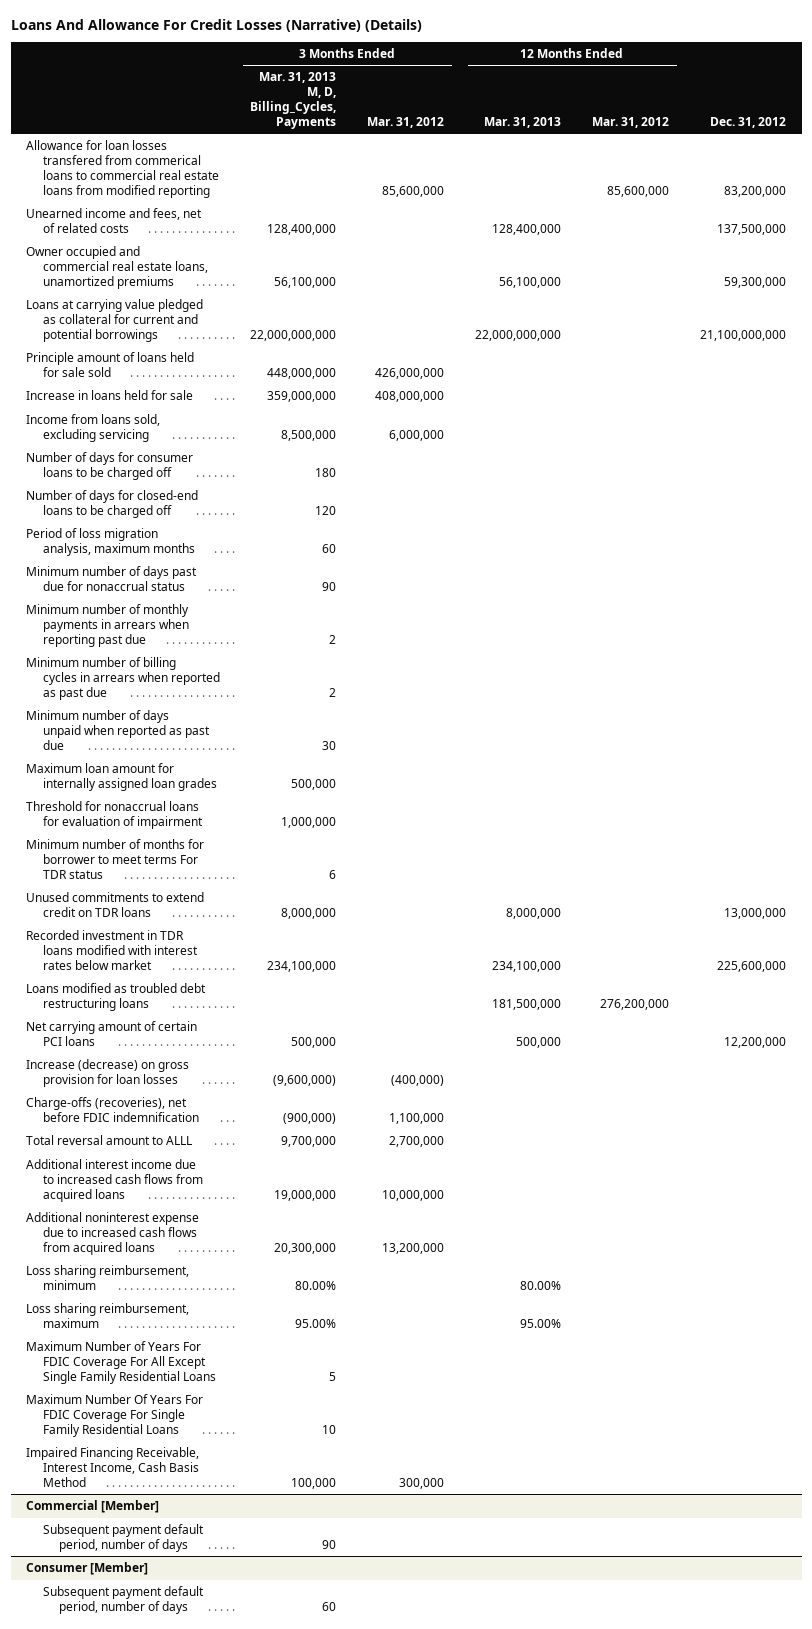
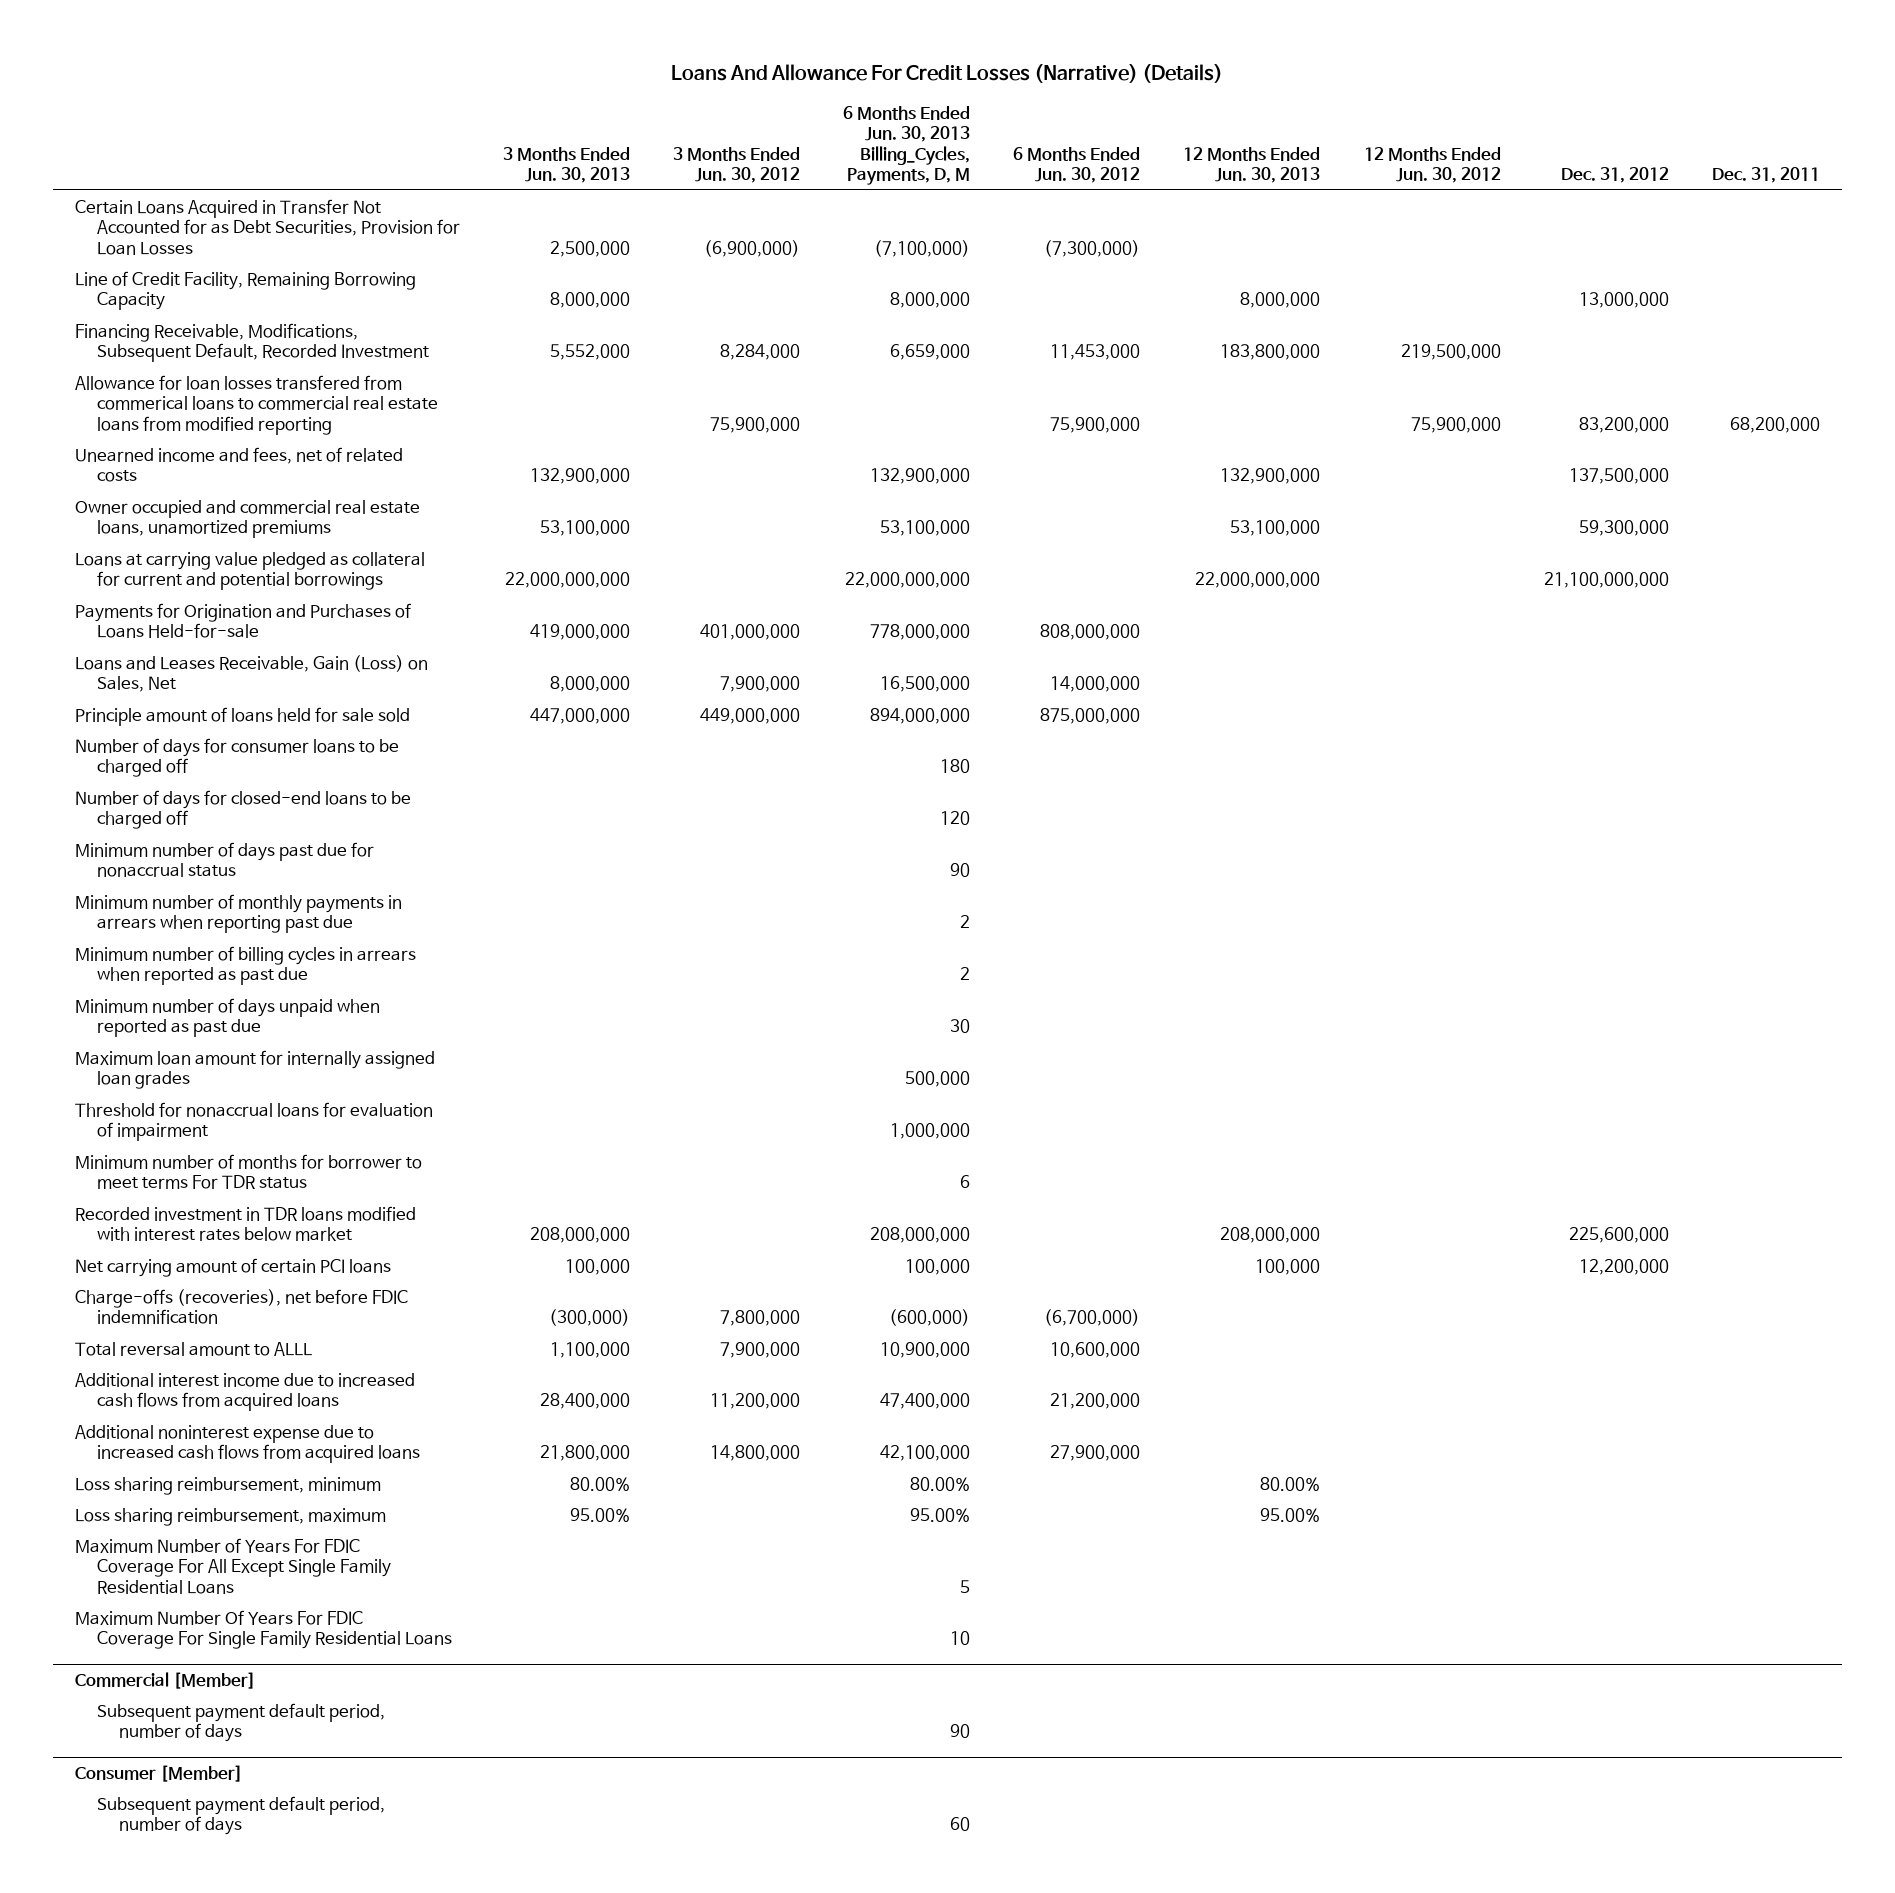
- | 3 Months Ended Mar. 31, 2013 M, D, Billing_Cycles, Payments | 3 Months Ended Mar. 31, 2012 | 12 Months Ended Mar. 31, 2013 | 12 Months Ended Mar. 31, 2012 | Dec. 31, 2012
+ | 3 Months Ended Jun. 30, 2013 | 3 Months Ended Jun. 30, 2012 | 6 Months Ended Jun. 30, 2013 Billing_Cycles, Payments, D, M | 6 Months Ended Jun. 30, 2012 | 12 Months Ended Jun. 30, 2013 | 12 Months Ended Jun. 30, 2012 | Dec. 31, 2012 | Dec. 31, 2011
+ Certain Loans Acquired in Transfer Not Accounted for as Debt Securities, Provision for Loan Losses | 2,500,000 | (6,900,000) | (7,100,000) | (7,300,000) | | | |
+ Line of Credit Facility, Remaining Borrowing Capacity | 8,000,000 | | 8,000,000 | | 8,000,000 | | 13,000,000 |
+ Financing Receivable, Modifications, Subsequent Default, Recorded Investment | 5,552,000 | 8,284,000 | 6,659,000 | 11,453,000 | 183,800,000 | 219,500,000 | |
+ Payments for Origination and Purchases of Loans Held-for-sale | 419,000,000 | 401,000,000 | 778,000,000 | 808,000,000 | | | |
+ Loans and Leases Receivable, Gain (Loss) on Sales, Net | 8,000,000 | 7,900,000 | 16,500,000 | 14,000,000 | | | |
- Increase in loans held for sale | 359,000,000 | 408,000,000 | | |
- Income from loans sold, excluding servicing | 8,500,000 | 6,000,000 | | |
- Period of loss migration analysis, maximum months | 60 | | | |
- Unused commitments to extend credit on TDR loans | 8,000,000 | | 8,000,000 | | 13,000,000
- Loans modified as troubled debt restructuring loans | | | 181,500,000 | 276,200,000 |
- Increase (decrease) on gross provision for loan losses | (9,600,000) | (400,000) | | |
- Impaired Financing Receivable, Interest Income, Cash Basis Method | 100,000 | 300,000 | | |

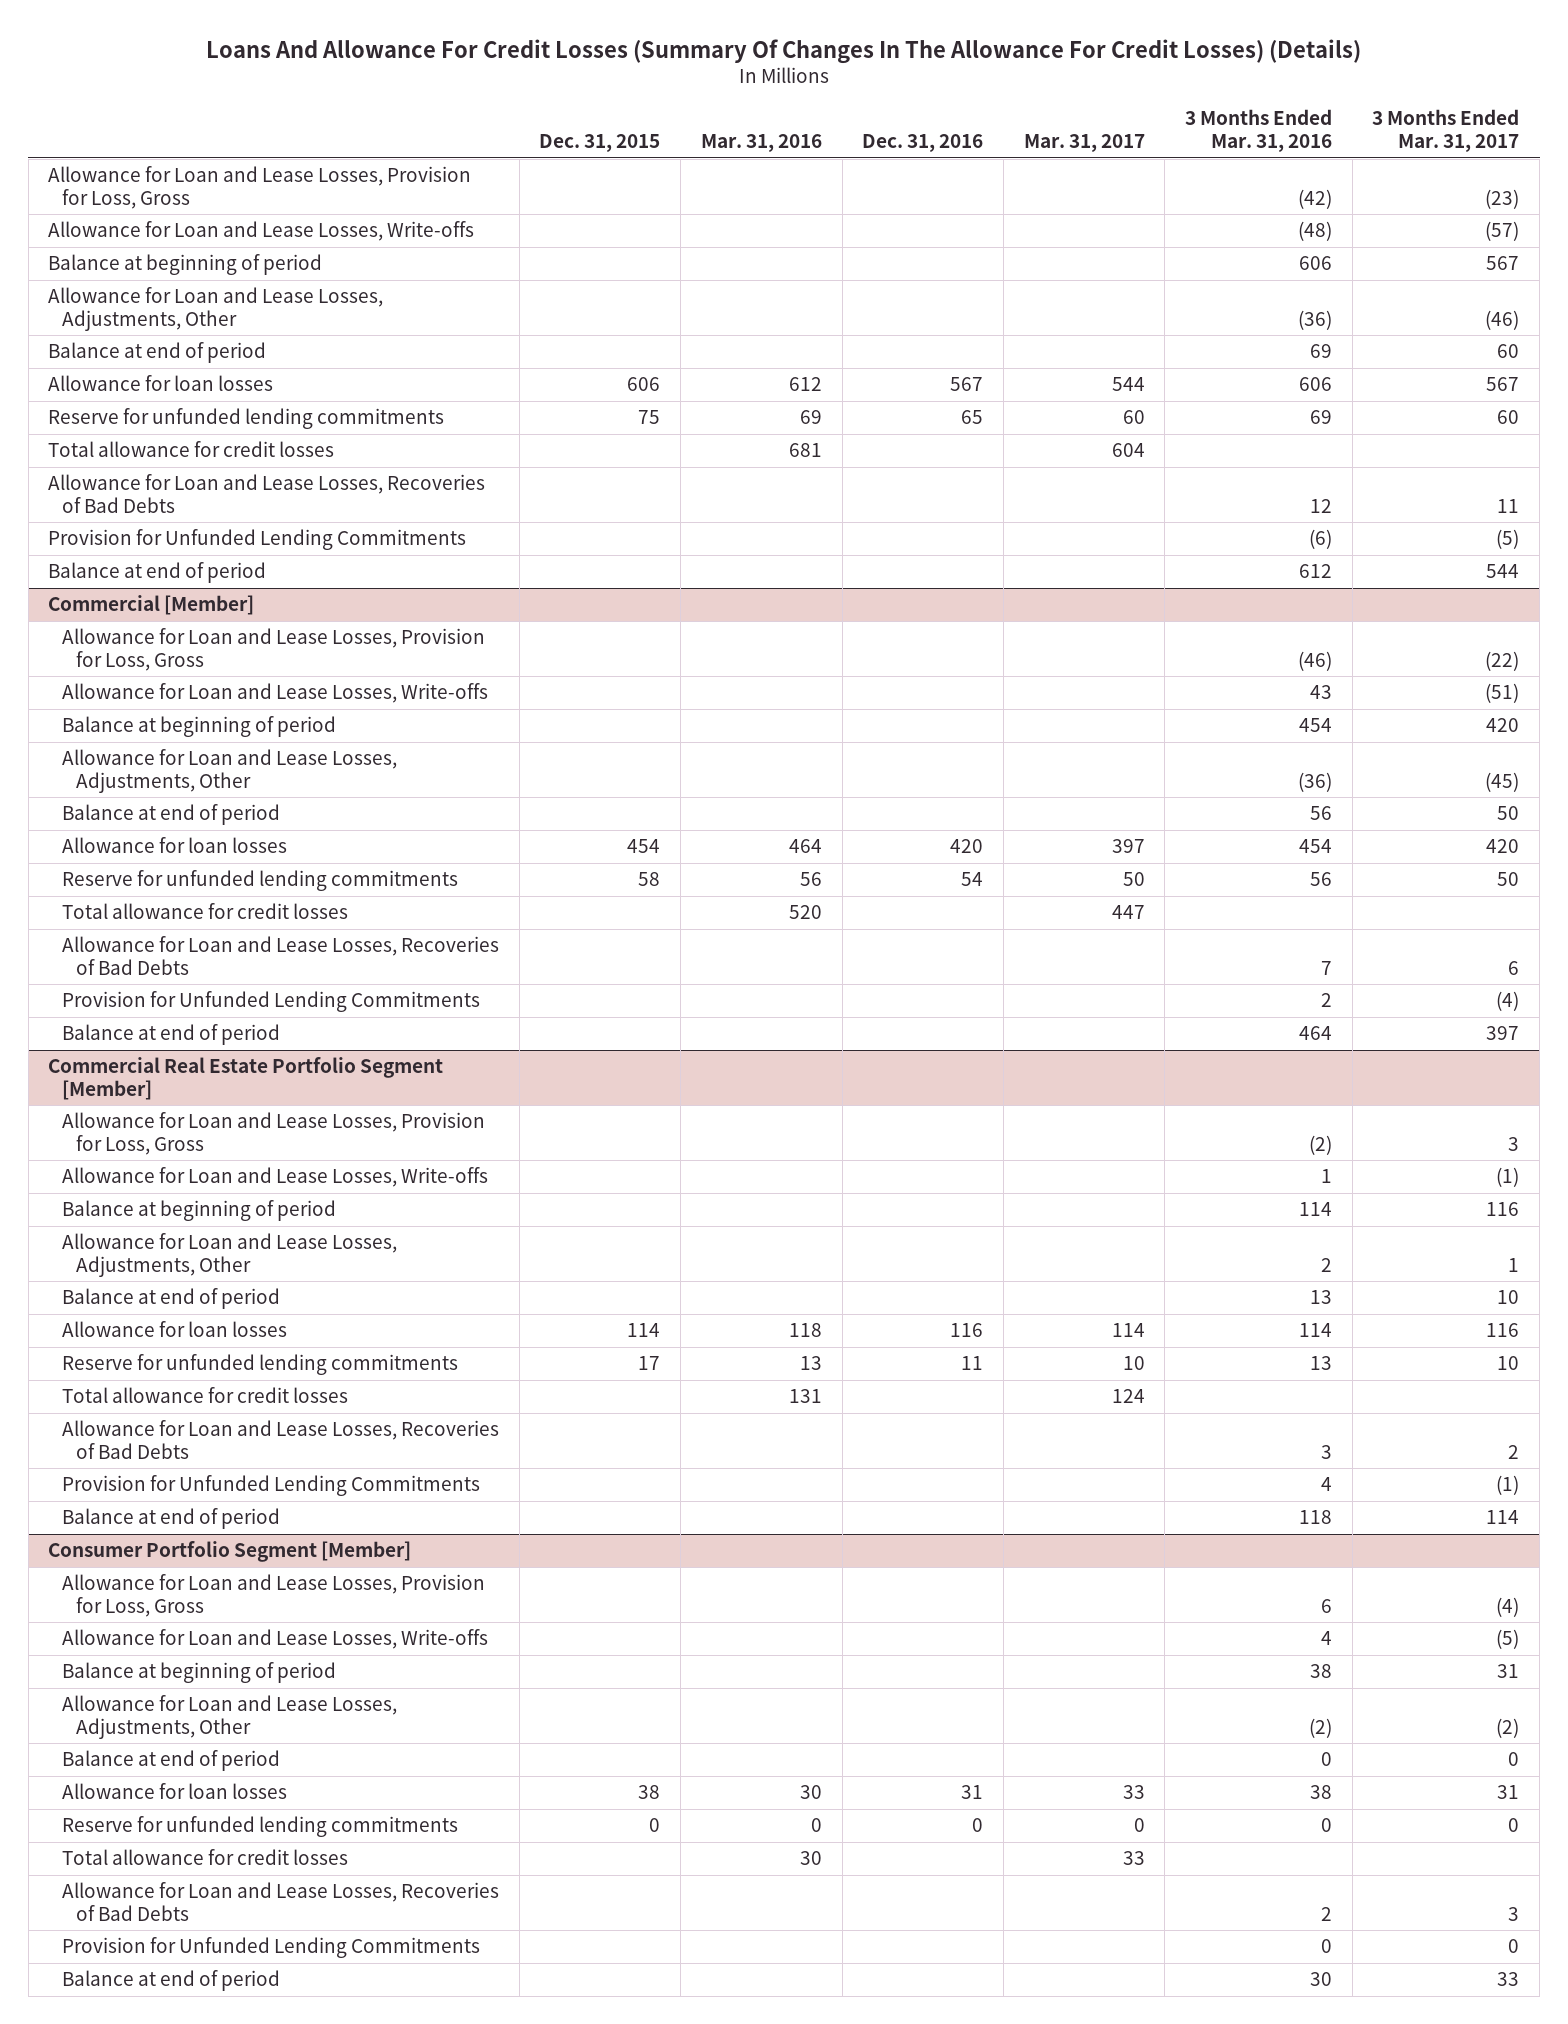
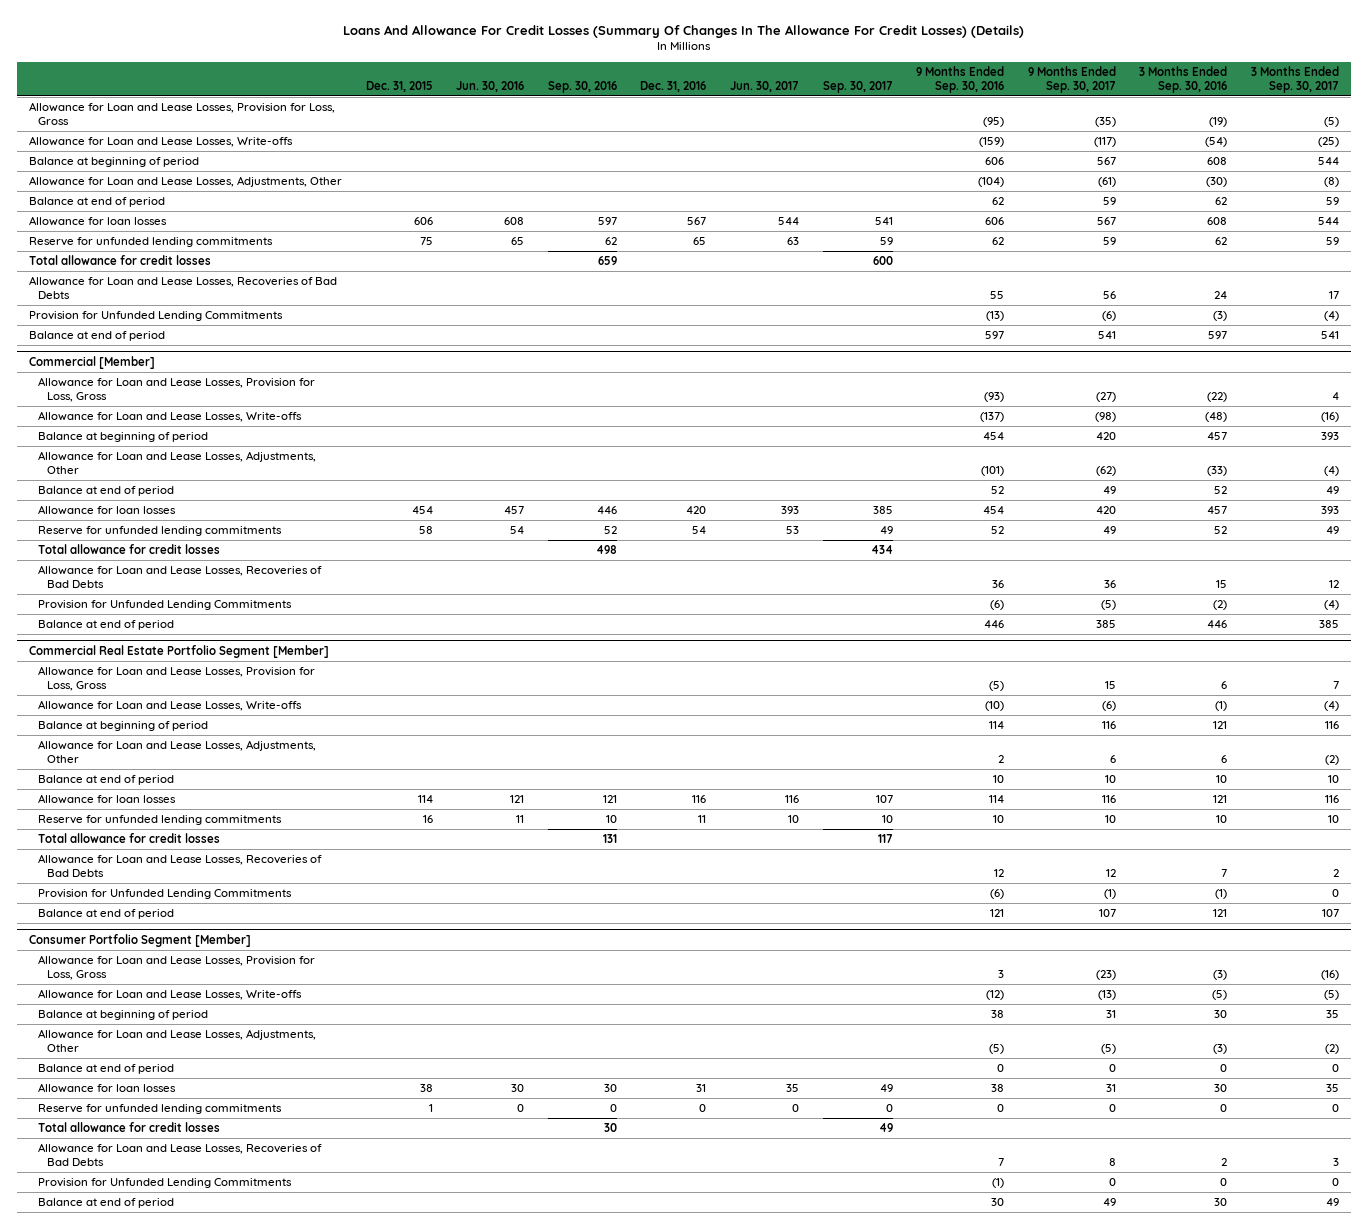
- | Dec. 31, 2015 | Mar. 31, 2016 | Dec. 31, 2016 | Mar. 31, 2017 | 3 Months Ended Mar. 31, 2016 | 3 Months Ended Mar. 31, 2017
+ | Dec. 31, 2015 | Jun. 30, 2016 | Sep. 30, 2016 | Dec. 31, 2016 | Jun. 30, 2017 | Sep. 30, 2017 | 9 Months Ended Sep. 30, 2016 | 9 Months Ended Sep. 30, 2017 | 3 Months Ended Sep. 30, 2016 | 3 Months Ended Sep. 30, 2017
@ Commercial Real Estate Portfolio Segment [Member]
- Reserve for unfunded lending commitments | 17 | 13 | 11 | 10 | 13 | 10
+ Reserve for unfunded lending commitments | 16 | 11 | 10 | 11 | 10 | 10 | 10 | 10 | 10 | 10
@ Consumer Portfolio Segment [Member]
- Reserve for unfunded lending commitments | 0 | 0 | 0 | 0 | 0 | 0
+ Reserve for unfunded lending commitments | 1 | 0 | 0 | 0 | 0 | 0 | 0 | 0 | 0 | 0

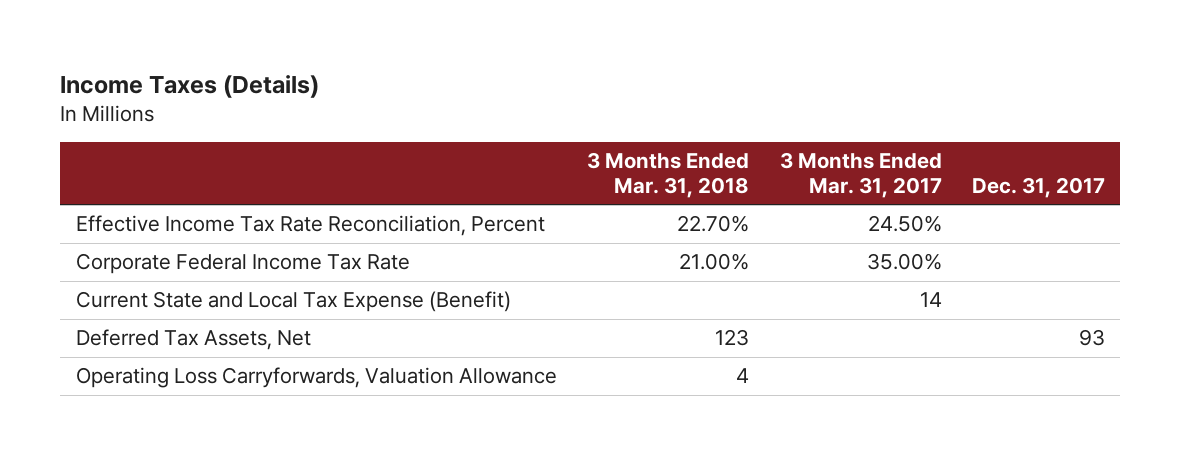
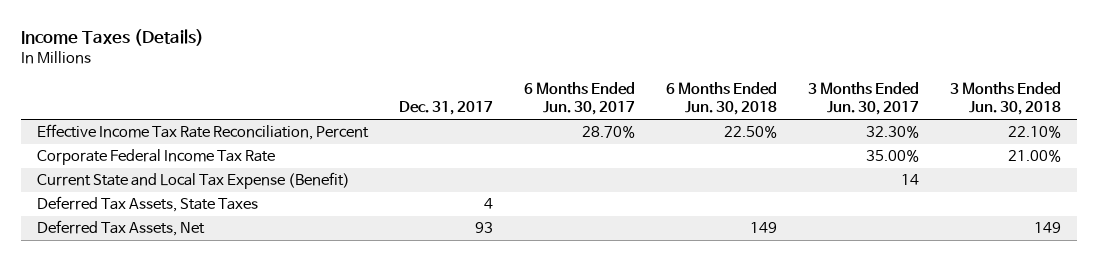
- | 3 Months Ended Mar. 31, 2018 | 3 Months Ended Mar. 31, 2017 | Dec. 31, 2017
+ | Dec. 31, 2017 | 6 Months Ended Jun. 30, 2017 | 6 Months Ended Jun. 30, 2018 | 3 Months Ended Jun. 30, 2017 | 3 Months Ended Jun. 30, 2018
+ Deferred Tax Assets, State Taxes | 4 | | | |
- Operating Loss Carryforwards, Valuation Allowance | 4 | |

